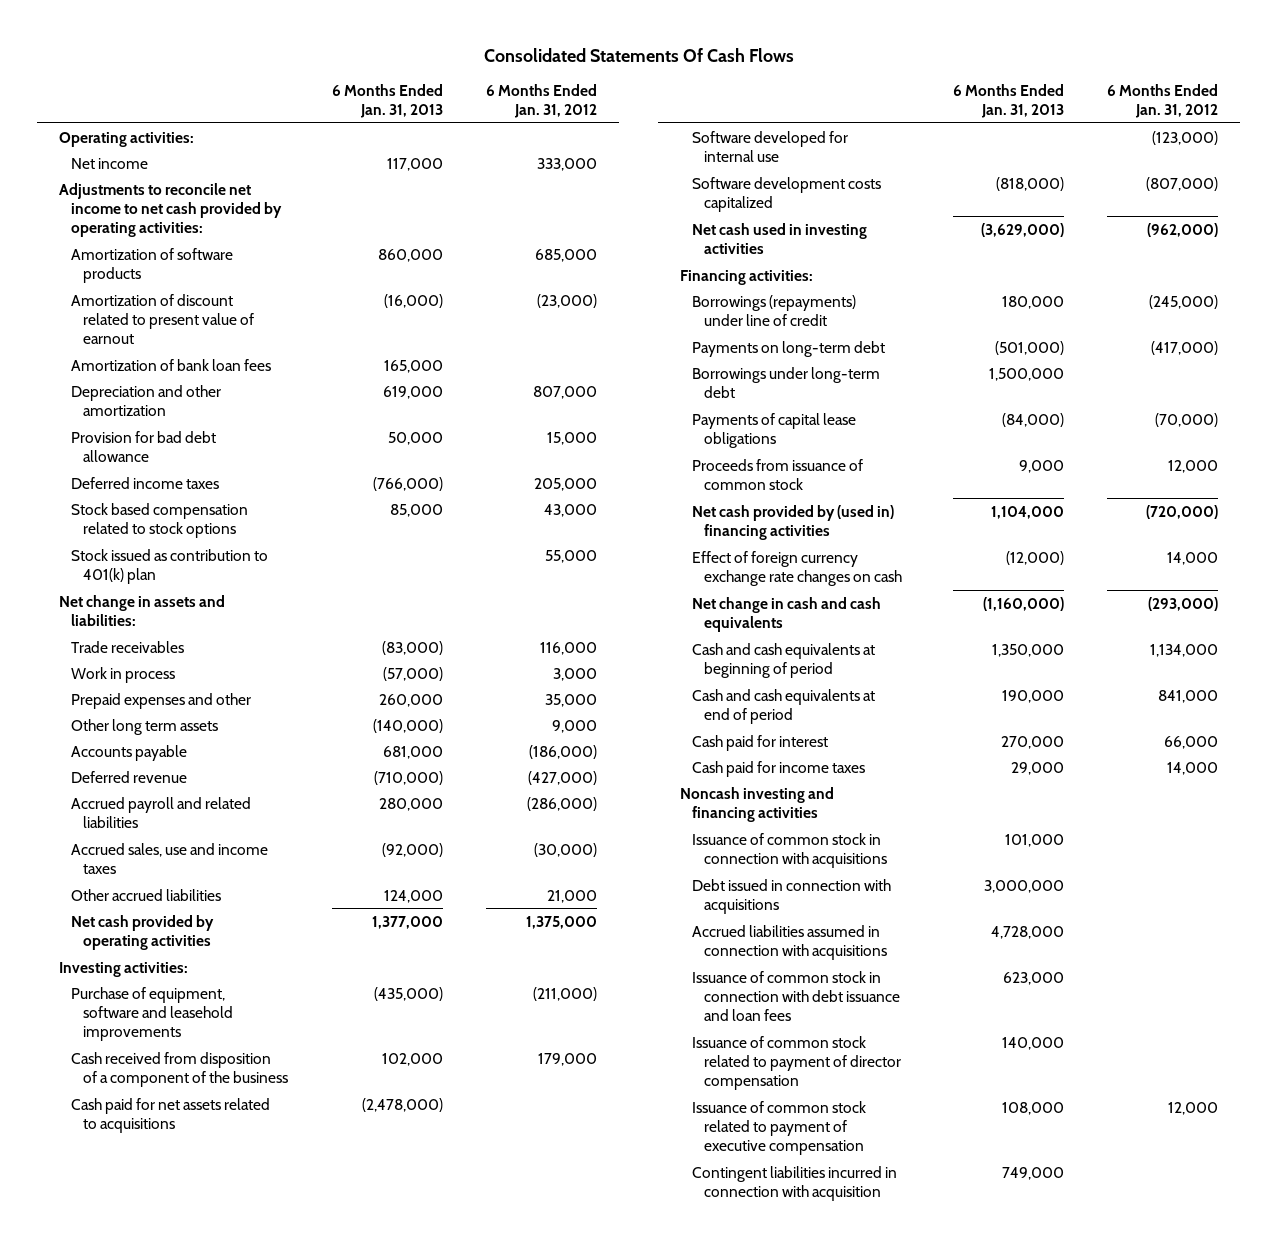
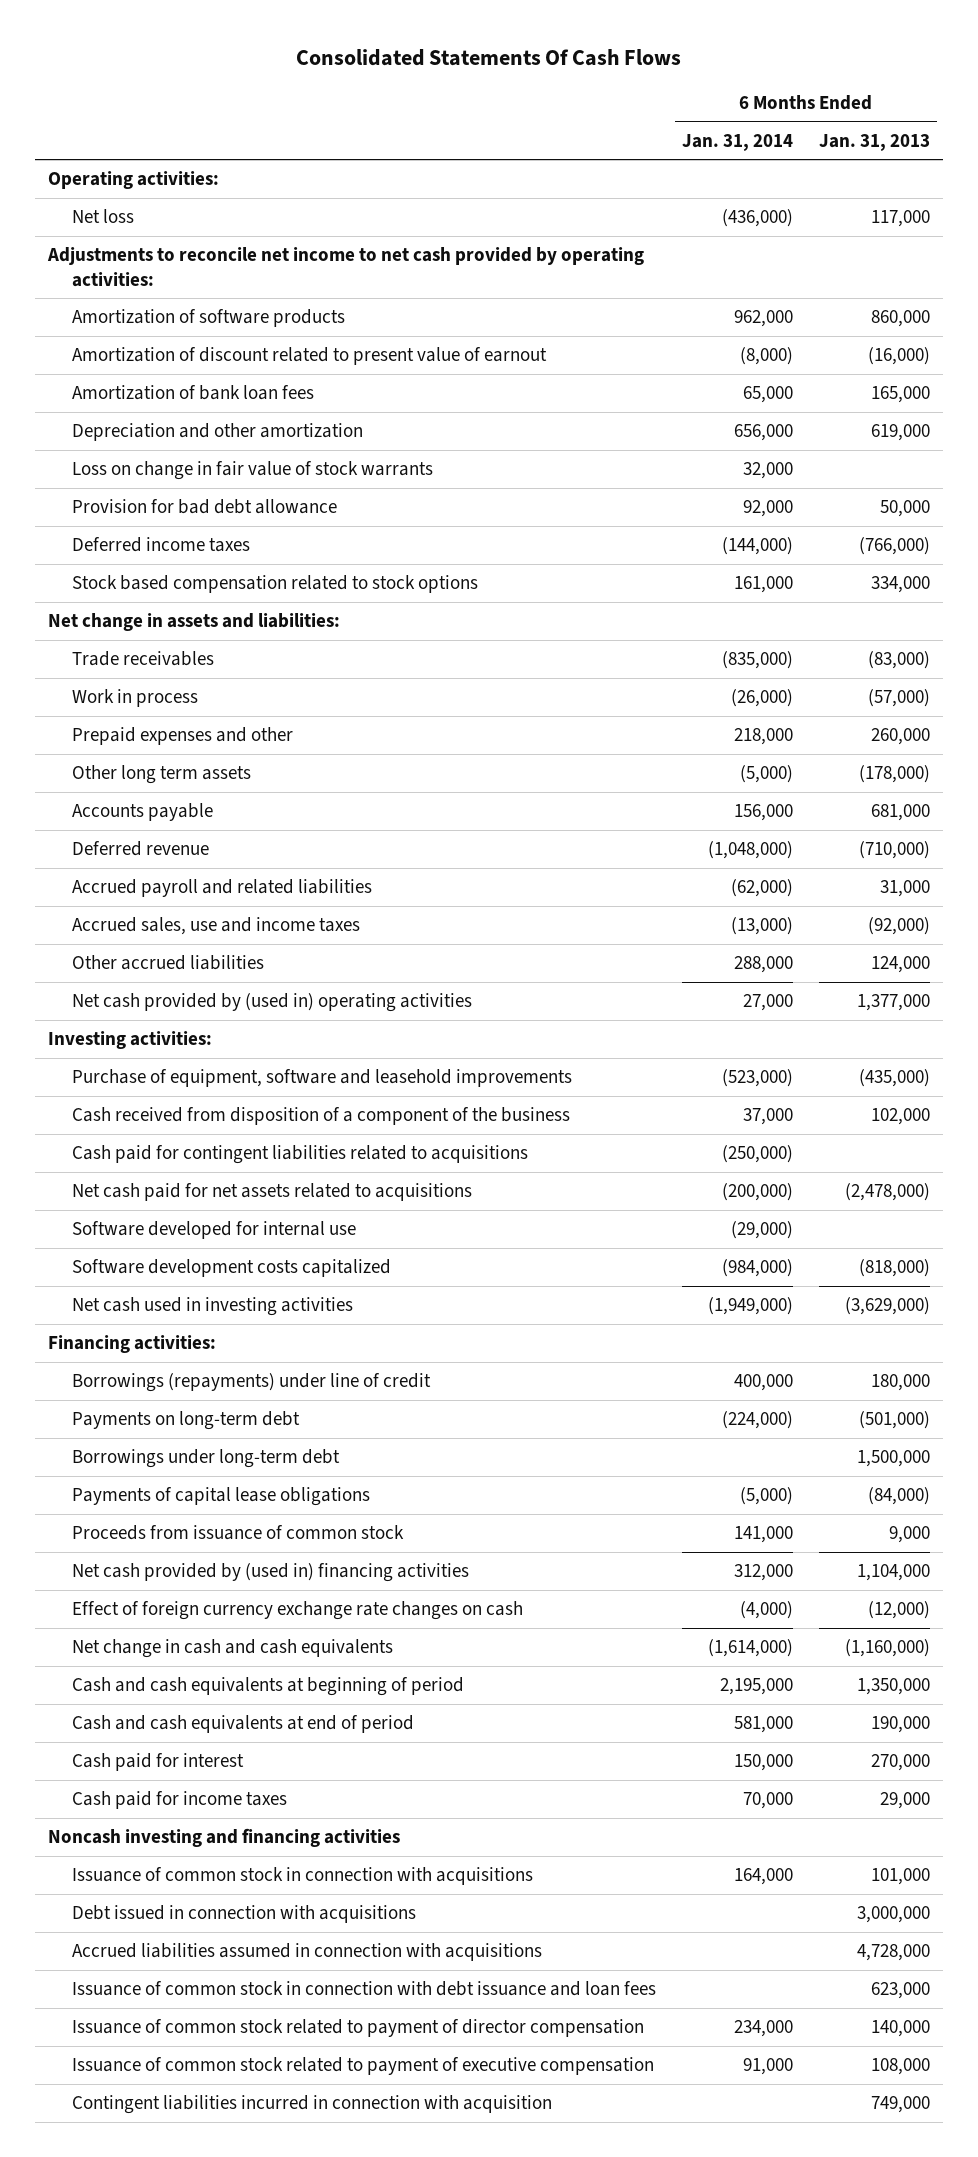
- | 6 Months Ended Jan. 31, 2013 | 6 Months Ended Jan. 31, 2012
+ | 6 Months Ended Jan. 31, 2014 | 6 Months Ended Jan. 31, 2013
- Net income | 117,000 | 333,000
+ Net loss | (436,000) | 117,000
+ Loss on change in fair value of stock warrants | 32,000 |
- Stock based compensation related to stock options | 85,000 | 43,000
- Stock issued as contribution to 401(k) plan | | 55,000
+ Stock based compensation related to stock options | 161,000 | 334,000
- Other long term assets | (140,000) | 9,000
+ Other long term assets | (5,000) | (178,000)
- Accrued payroll and related liabilities | 280,000 | (286,000)
+ Accrued payroll and related liabilities | (62,000) | 31,000
- Net cash provided by operating activities | 1,377,000 | 1,375,000
+ Net cash provided by (used in) operating activities | 27,000 | 1,377,000
- Cash paid for net assets related to acquisitions | (2,478,000) |
+ Cash paid for contingent liabilities related to acquisitions | (250,000) |
+ Net cash paid for net assets related to acquisitions | (200,000) | (2,478,000)

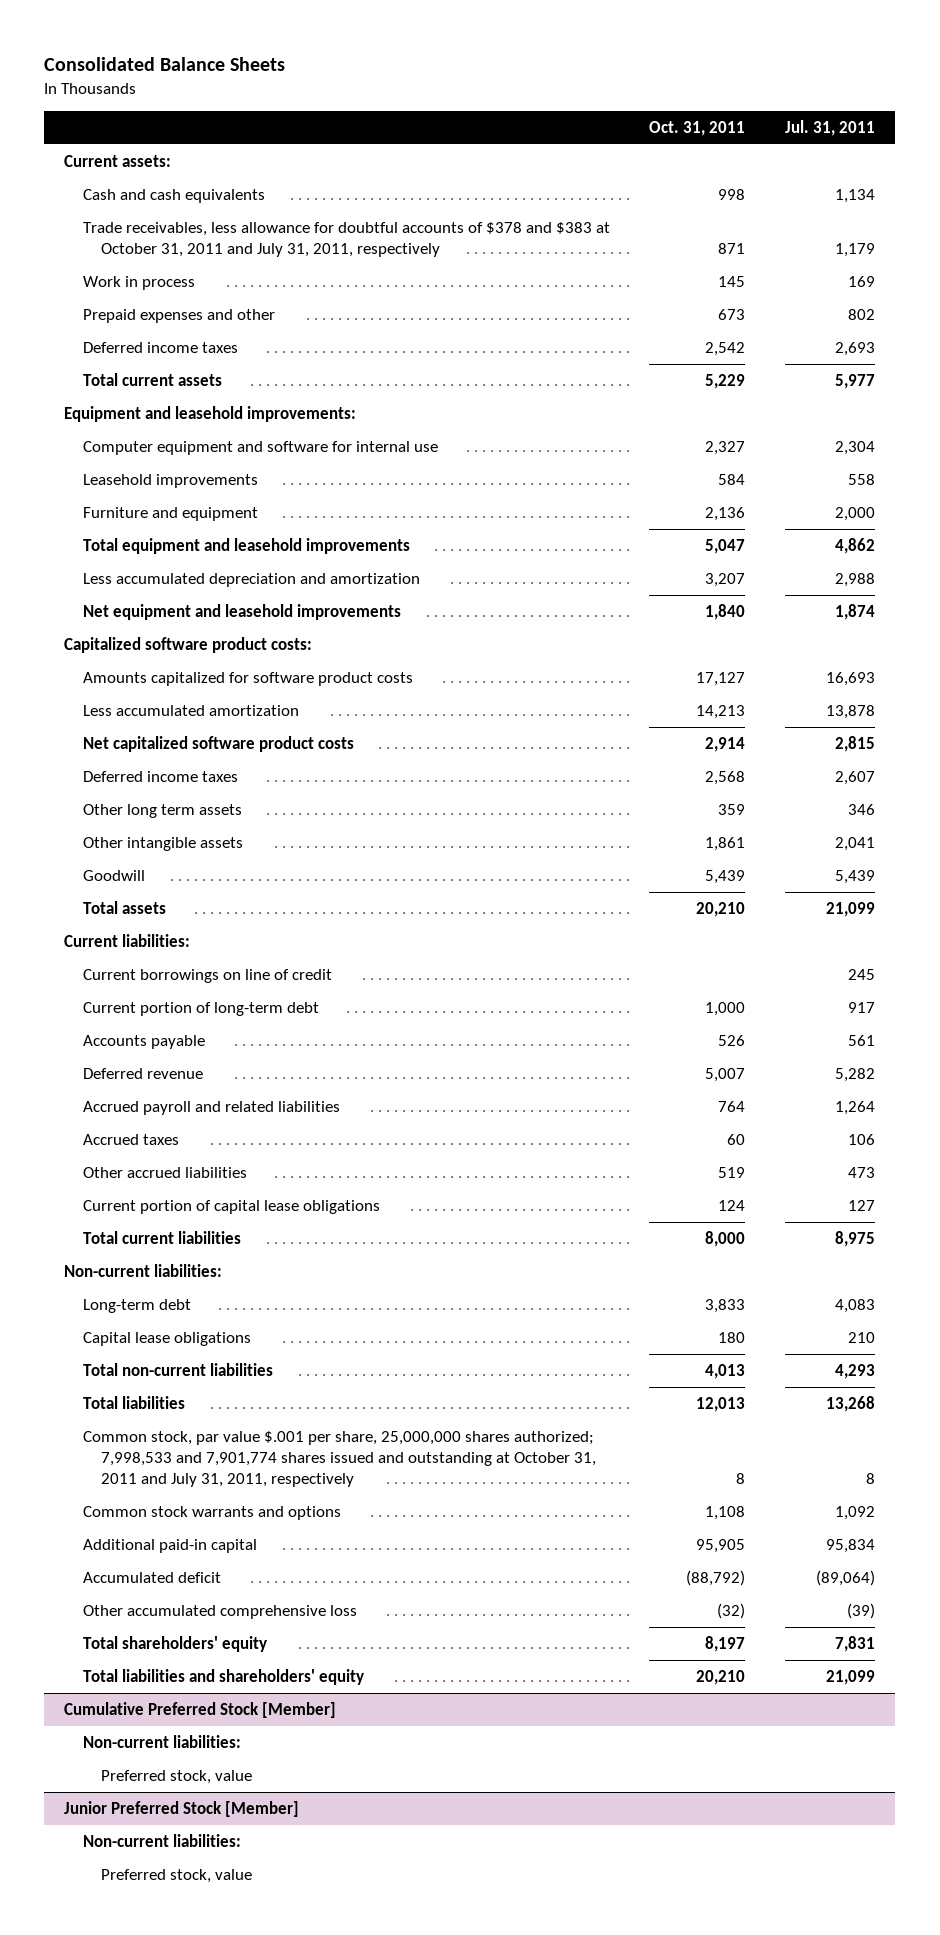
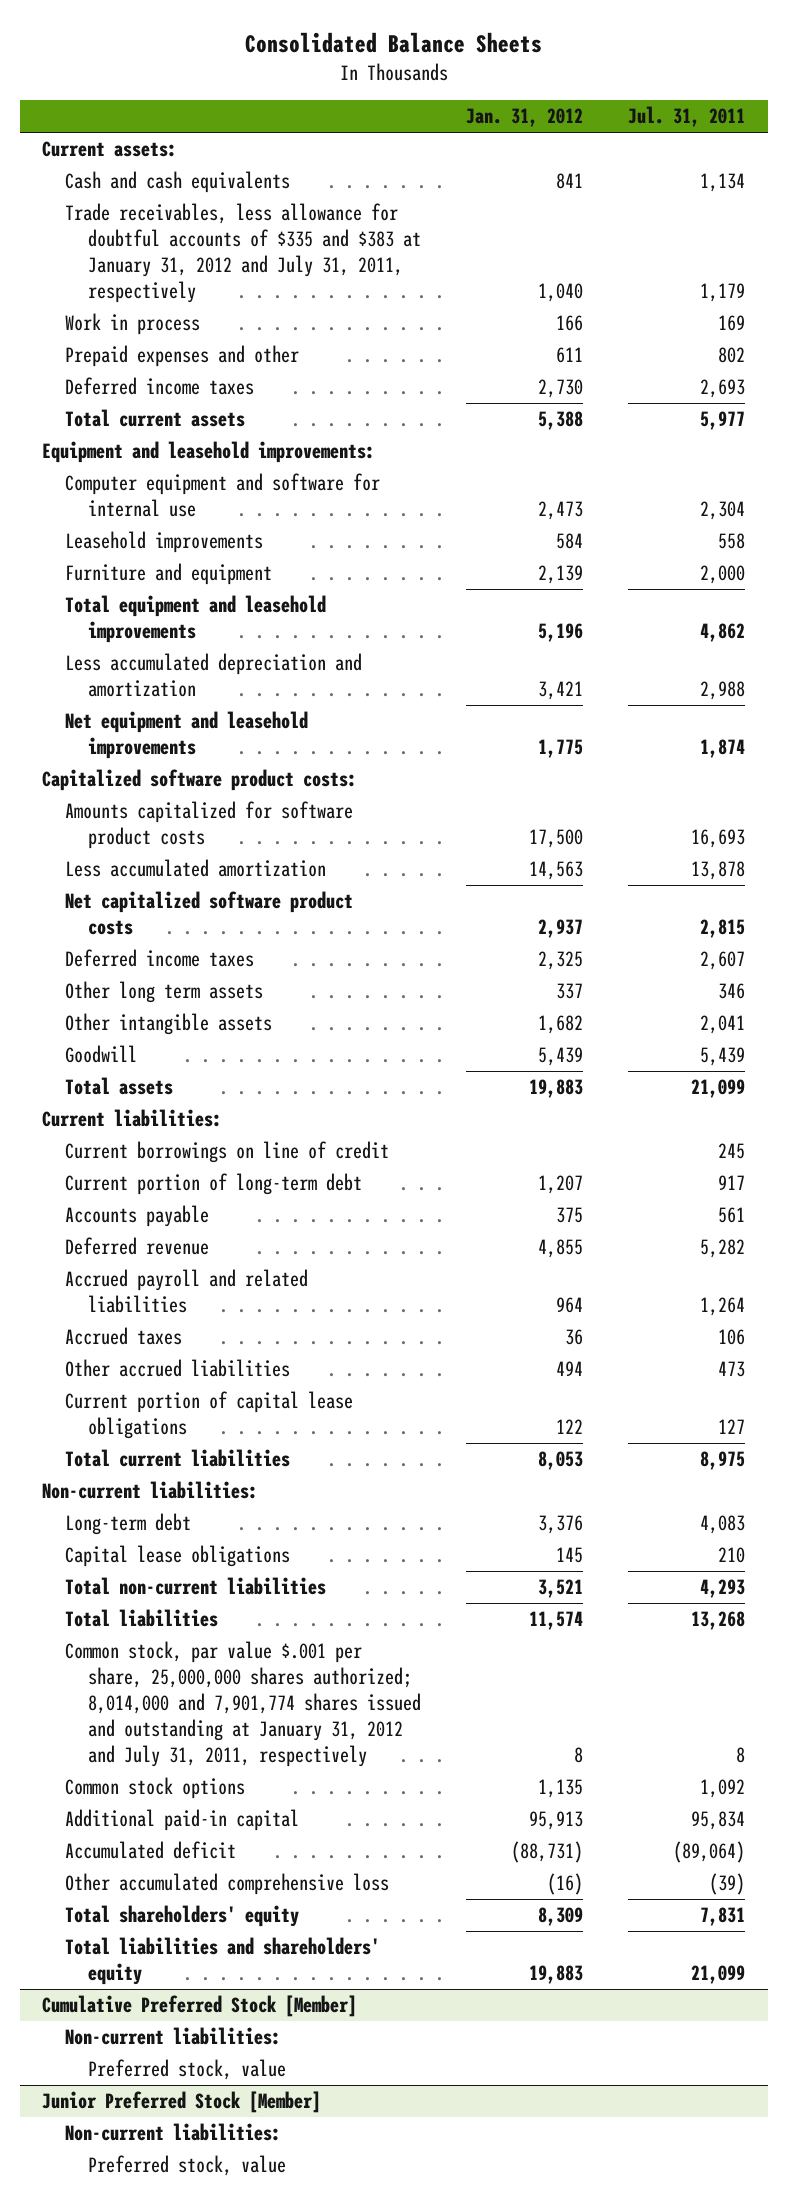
- | Oct. 31, 2011 | Jul. 31, 2011
+ | Jan. 31, 2012 | Jul. 31, 2011
- Trade receivables, less allowance for doubtful accounts of $378 and $383 at October 31, 2011 and July 31, 2011, respectively | 871 | 1,179
+ Trade receivables, less allowance for doubtful accounts of $335 and $383 at January 31, 2012 and July 31, 2011, respectively | 1,040 | 1,179
- Common stock, par value $.001 per share, 25,000,000 shares authorized; 7,998,533 and 7,901,774 shares issued and outstanding at October 31, 2011 and July 31, 2011, respectively | 8 | 8
- Common stock warrants and options | 1,108 | 1,092
+ Common stock, par value $.001 per share, 25,000,000 shares authorized; 8,014,000 and 7,901,774 shares issued and outstanding at January 31, 2012 and July 31, 2011, respectively | 8 | 8
+ Common stock options | 1,135 | 1,092

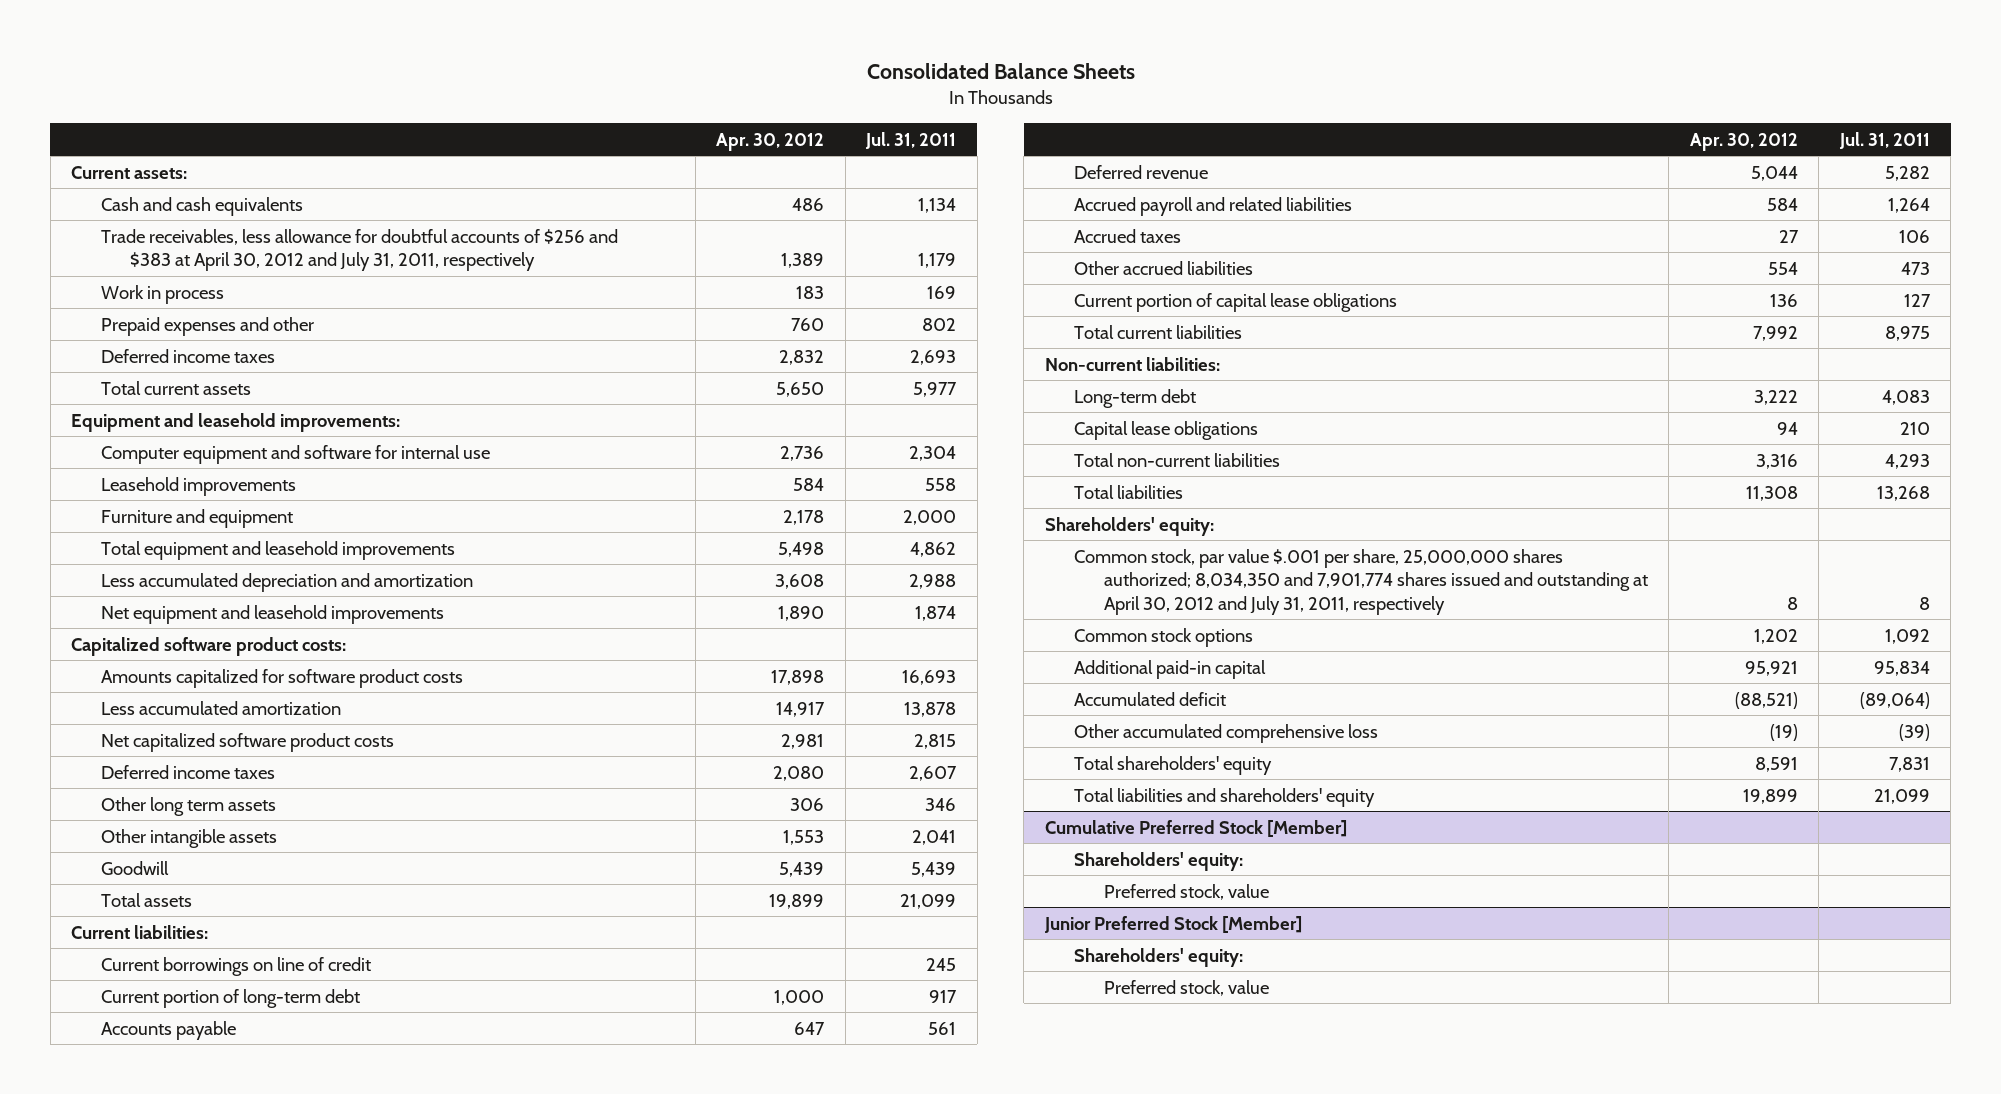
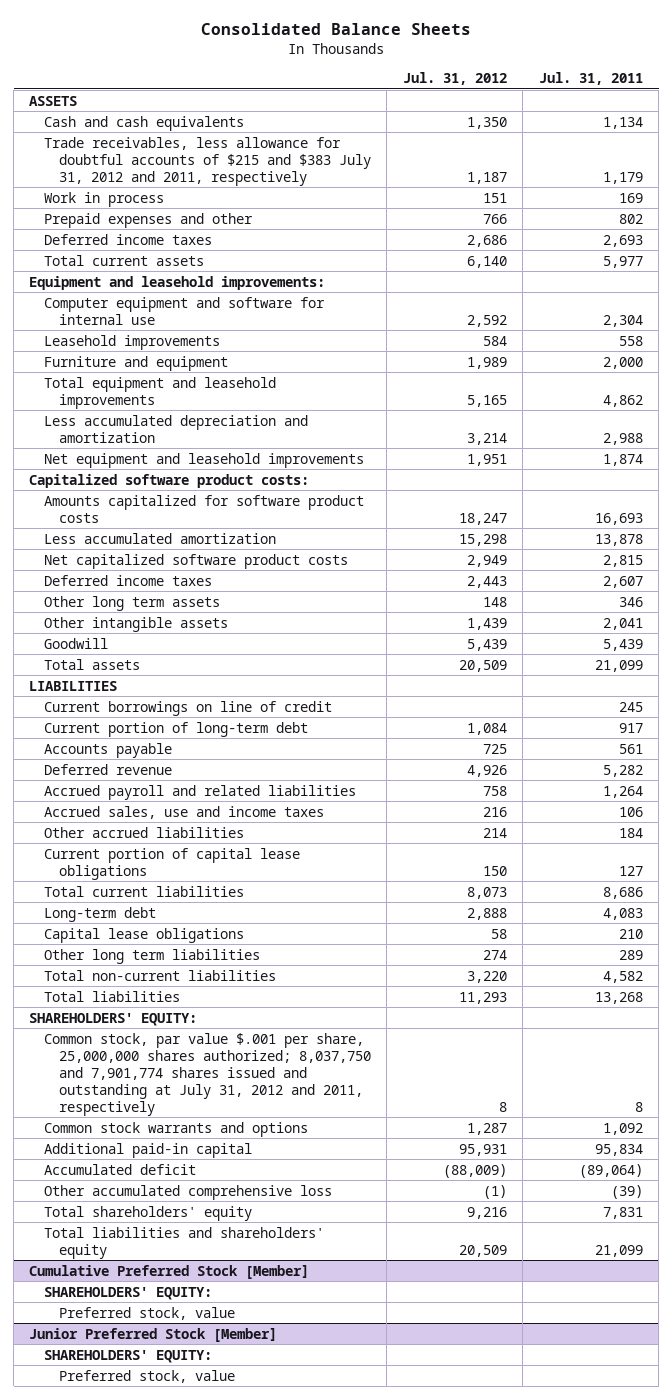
- | Apr. 30, 2012 | Jul. 31, 2011
+ | Jul. 31, 2012 | Jul. 31, 2011
- Current assets:
+ ASSETS
- Trade receivables, less allowance for doubtful accounts of $256 and $383 at April 30, 2012 and July 31, 2011, respectively | 1,389 | 1,179
+ Trade receivables, less allowance for doubtful accounts of $215 and $383 July 31, 2012 and 2011, respectively | 1,187 | 1,179
- Current liabilities:
+ LIABILITIES
- Accrued taxes | 27 | 106
- Other accrued liabilities | 554 | 473
+ Accrued sales, use and income taxes | 216 | 106
+ Other accrued liabilities | 214 | 184
- Total current liabilities | 7,992 | 8,975
- Non-current liabilities:
+ Total current liabilities | 8,073 | 8,686
- Total non-current liabilities | 3,316 | 4,293
+ Other long term liabilities | 274 | 289
+ Total non-current liabilities | 3,220 | 4,582
- Shareholders' equity:
- Common stock, par value $.001 per share, 25,000,000 shares authorized; 8,034,350 and 7,901,774 shares issued and outstanding at April 30, 2012 and July 31, 2011, respectively | 8 | 8
- Common stock options | 1,202 | 1,092
+ SHAREHOLDERS' EQUITY:
+ Common stock, par value $.001 per share, 25,000,000 shares authorized; 8,037,750 and 7,901,774 shares issued and outstanding at July 31, 2012 and 2011, respectively | 8 | 8
+ Common stock warrants and options | 1,287 | 1,092
@ Cumulative Preferred Stock [Member]
- Shareholders' equity:
+ SHAREHOLDERS' EQUITY:
@ Junior Preferred Stock [Member]
- Shareholders' equity:
+ SHAREHOLDERS' EQUITY:

